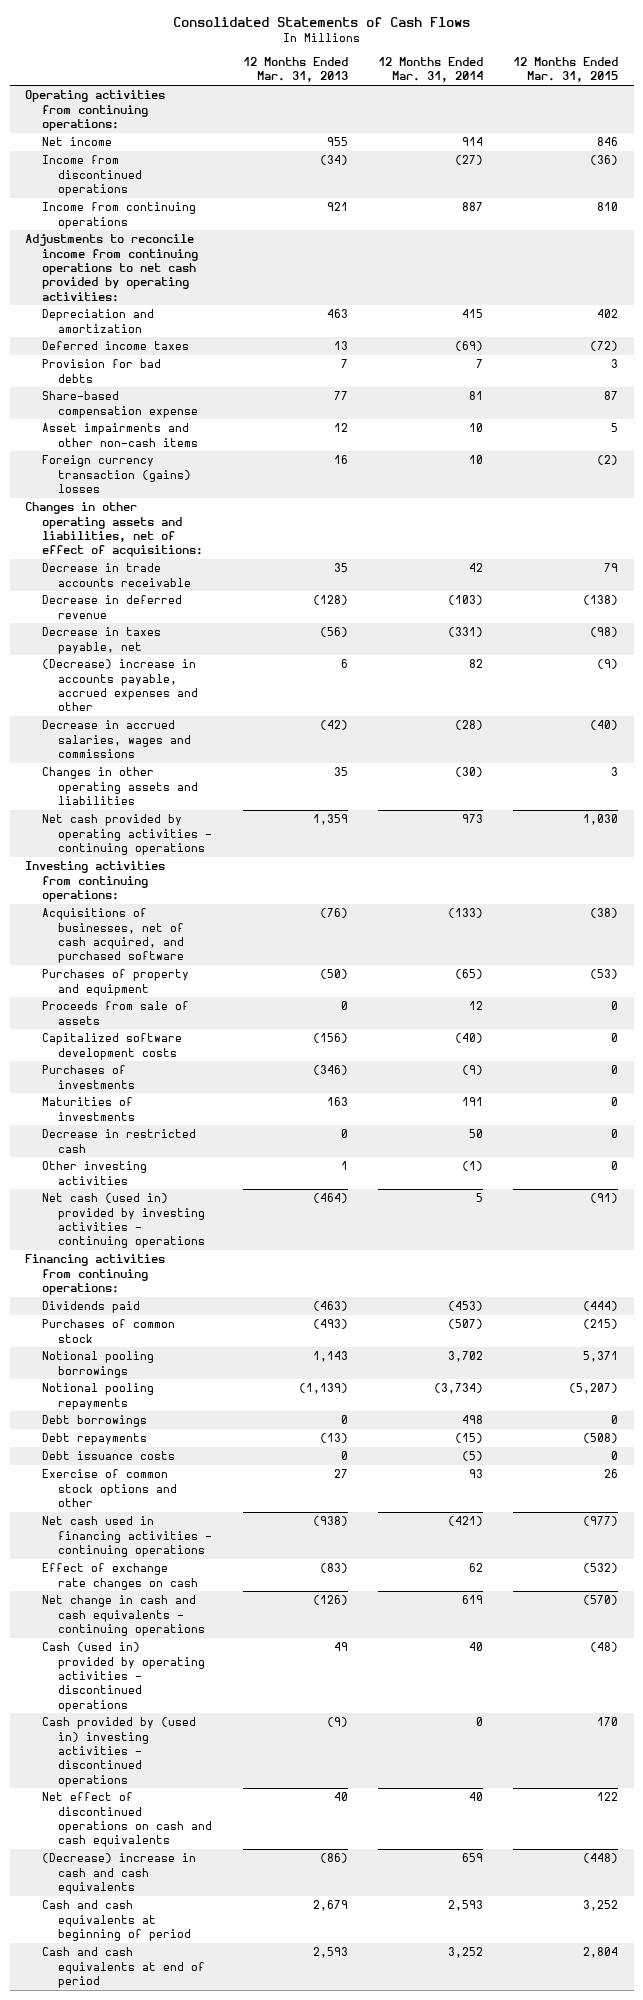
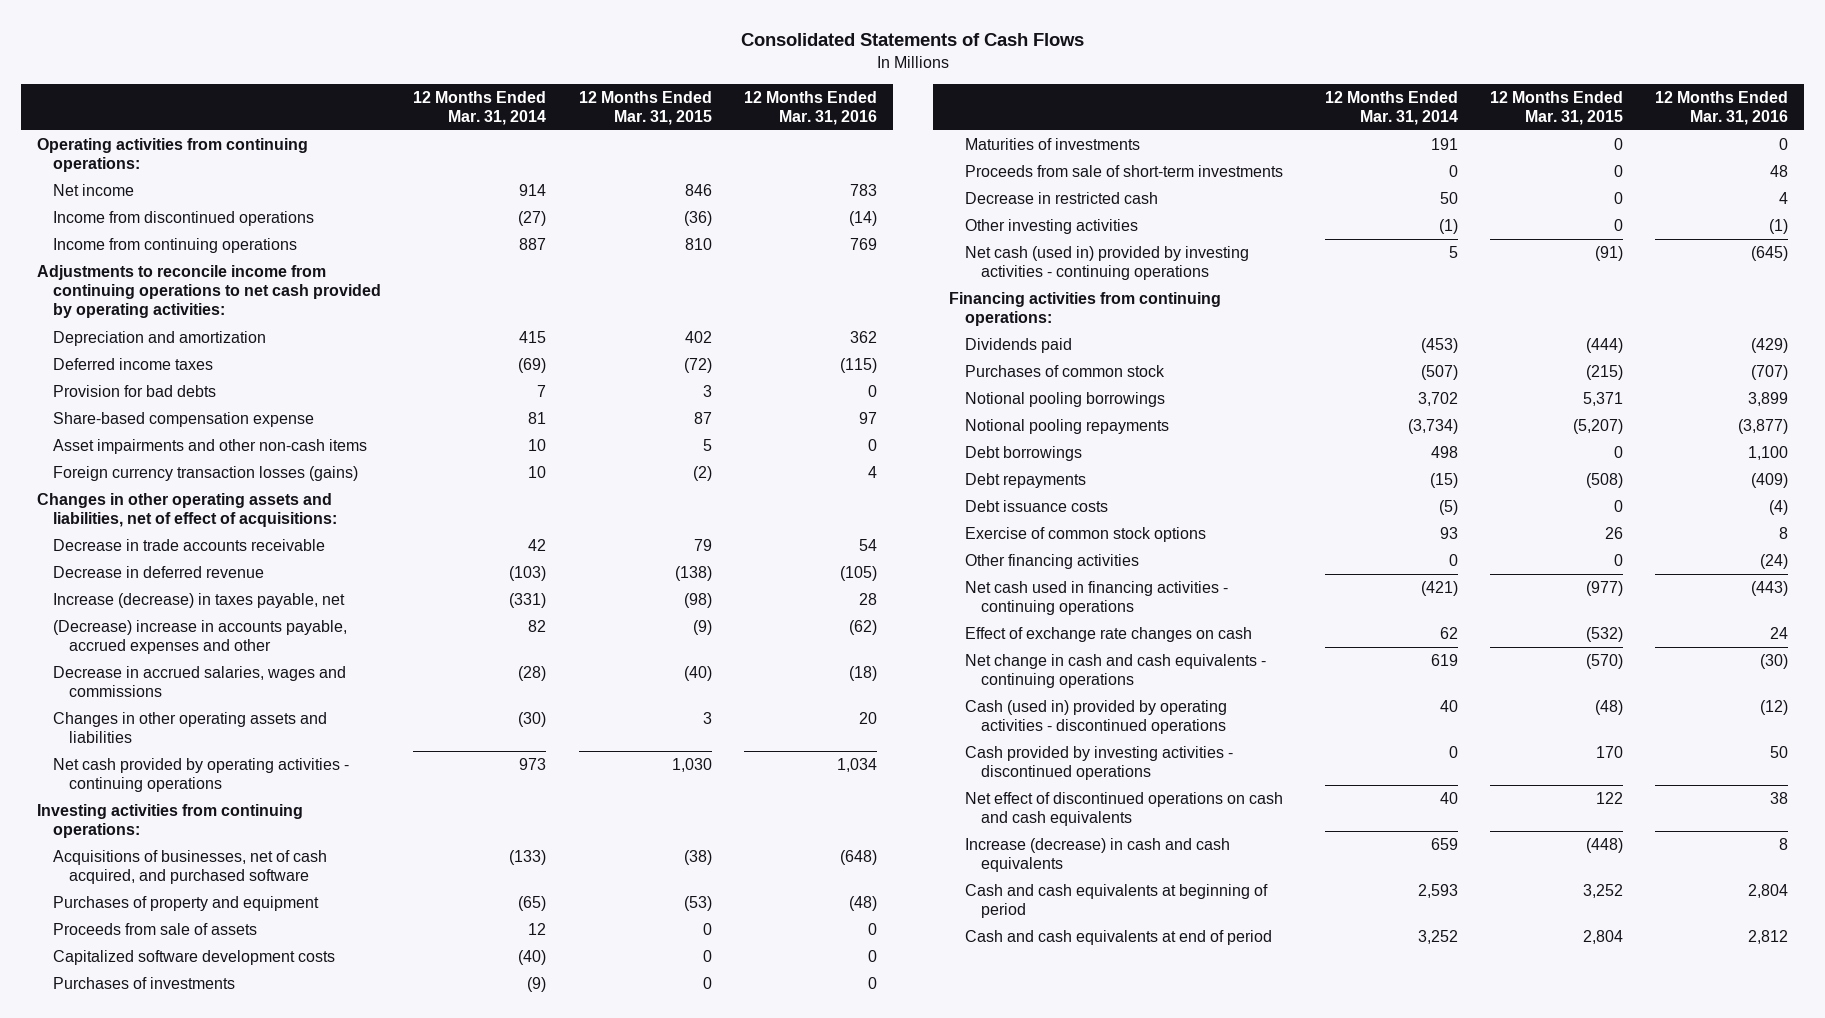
- | 12 Months Ended Mar. 31, 2013 | 12 Months Ended Mar. 31, 2014 | 12 Months Ended Mar. 31, 2015
+ | 12 Months Ended Mar. 31, 2014 | 12 Months Ended Mar. 31, 2015 | 12 Months Ended Mar. 31, 2016
- Foreign currency transaction (gains) losses | 16 | 10 | (2)
+ Foreign currency transaction losses (gains) | 10 | (2) | 4
- Decrease in taxes payable, net | (56) | (331) | (98)
+ Increase (decrease) in taxes payable, net | (331) | (98) | 28
+ Proceeds from sale of short-term investments | 0 | 0 | 48
- Exercise of common stock options and other | 27 | 93 | 26
+ Exercise of common stock options | 93 | 26 | 8
+ Other financing activities | 0 | 0 | (24)
- Cash provided by (used in) investing activities - discontinued operations | (9) | 0 | 170
+ Cash provided by investing activities - discontinued operations | 0 | 170 | 50
- (Decrease) increase in cash and cash equivalents | (86) | 659 | (448)
+ Increase (decrease) in cash and cash equivalents | 659 | (448) | 8

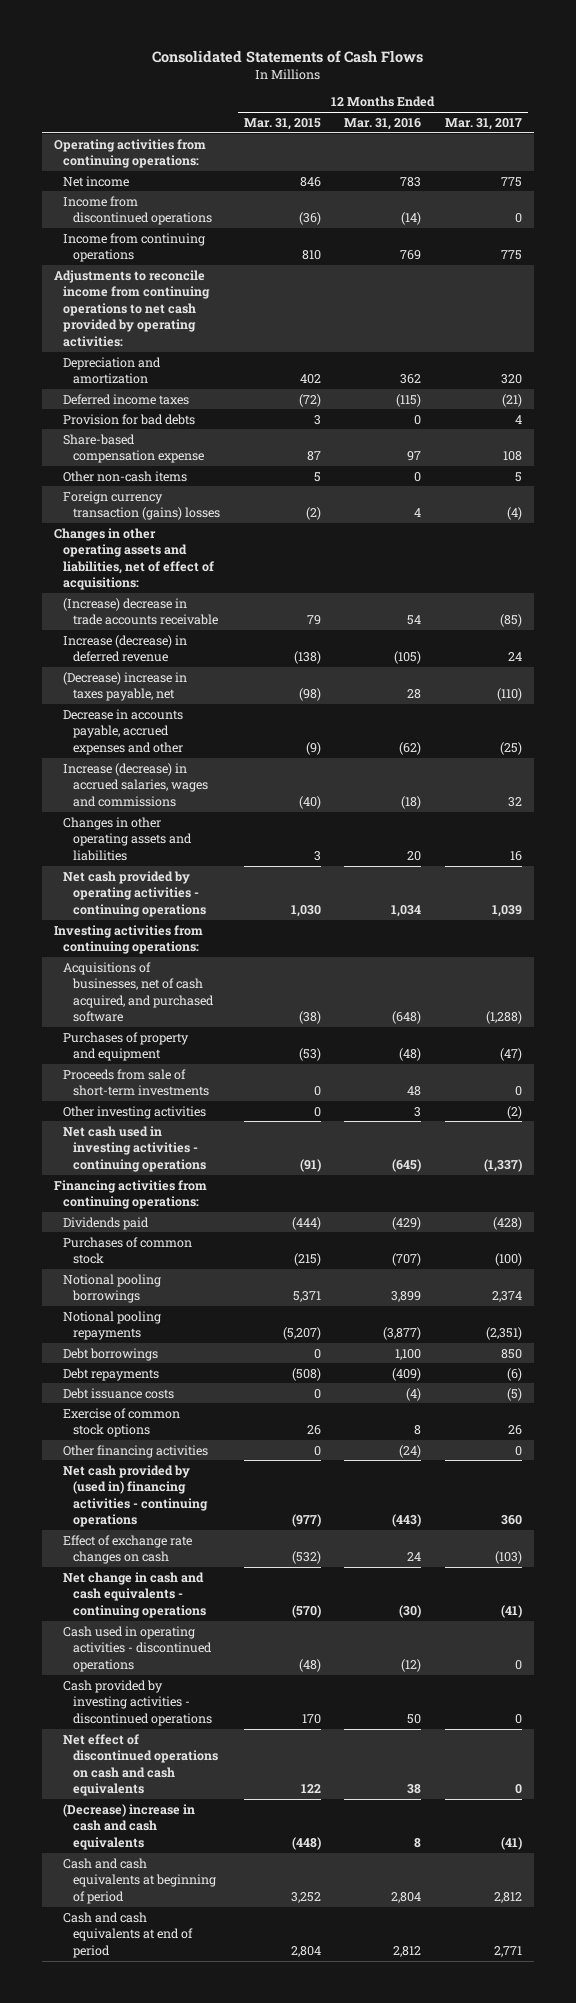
- | 12 Months Ended Mar. 31, 2014 | 12 Months Ended Mar. 31, 2015 | 12 Months Ended Mar. 31, 2016
+ | 12 Months Ended Mar. 31, 2015 | 12 Months Ended Mar. 31, 2016 | 12 Months Ended Mar. 31, 2017
- Asset impairments and other non-cash items | 10 | 5 | 0
- Foreign currency transaction losses (gains) | 10 | (2) | 4
+ Other non-cash items | 5 | 0 | 5
+ Foreign currency transaction (gains) losses | (2) | 4 | (4)
- Decrease in trade accounts receivable | 42 | 79 | 54
- Decrease in deferred revenue | (103) | (138) | (105)
- Increase (decrease) in taxes payable, net | (331) | (98) | 28
- (Decrease) increase in accounts payable, accrued expenses and other | 82 | (9) | (62)
- Decrease in accrued salaries, wages and commissions | (28) | (40) | (18)
+ (Increase) decrease in trade accounts receivable | 79 | 54 | (85)
+ Increase (decrease) in deferred revenue | (138) | (105) | 24
+ (Decrease) increase in taxes payable, net | (98) | 28 | (110)
+ Decrease in accounts payable, accrued expenses and other | (9) | (62) | (25)
+ Increase (decrease) in accrued salaries, wages and commissions | (40) | (18) | 32
- Proceeds from sale of assets | 12 | 0 | 0
- Capitalized software development costs | (40) | 0 | 0
- Purchases of investments | (9) | 0 | 0
- Maturities of investments | 191 | 0 | 0
- Decrease in restricted cash | 50 | 0 | 4
- Other investing activities | (1) | 0 | (1)
- Net cash (used in) provided by investing activities - continuing operations | 5 | (91) | (645)
+ Other investing activities | 0 | 3 | (2)
+ Net cash used in investing activities - continuing operations | (91) | (645) | (1,337)
- Net cash used in financing activities - continuing operations | (421) | (977) | (443)
+ Net cash provided by (used in) financing activities - continuing operations | (977) | (443) | 360
- Cash (used in) provided by operating activities - discontinued operations | 40 | (48) | (12)
+ Cash used in operating activities - discontinued operations | (48) | (12) | 0
- Increase (decrease) in cash and cash equivalents | 659 | (448) | 8
+ (Decrease) increase in cash and cash equivalents | (448) | 8 | (41)

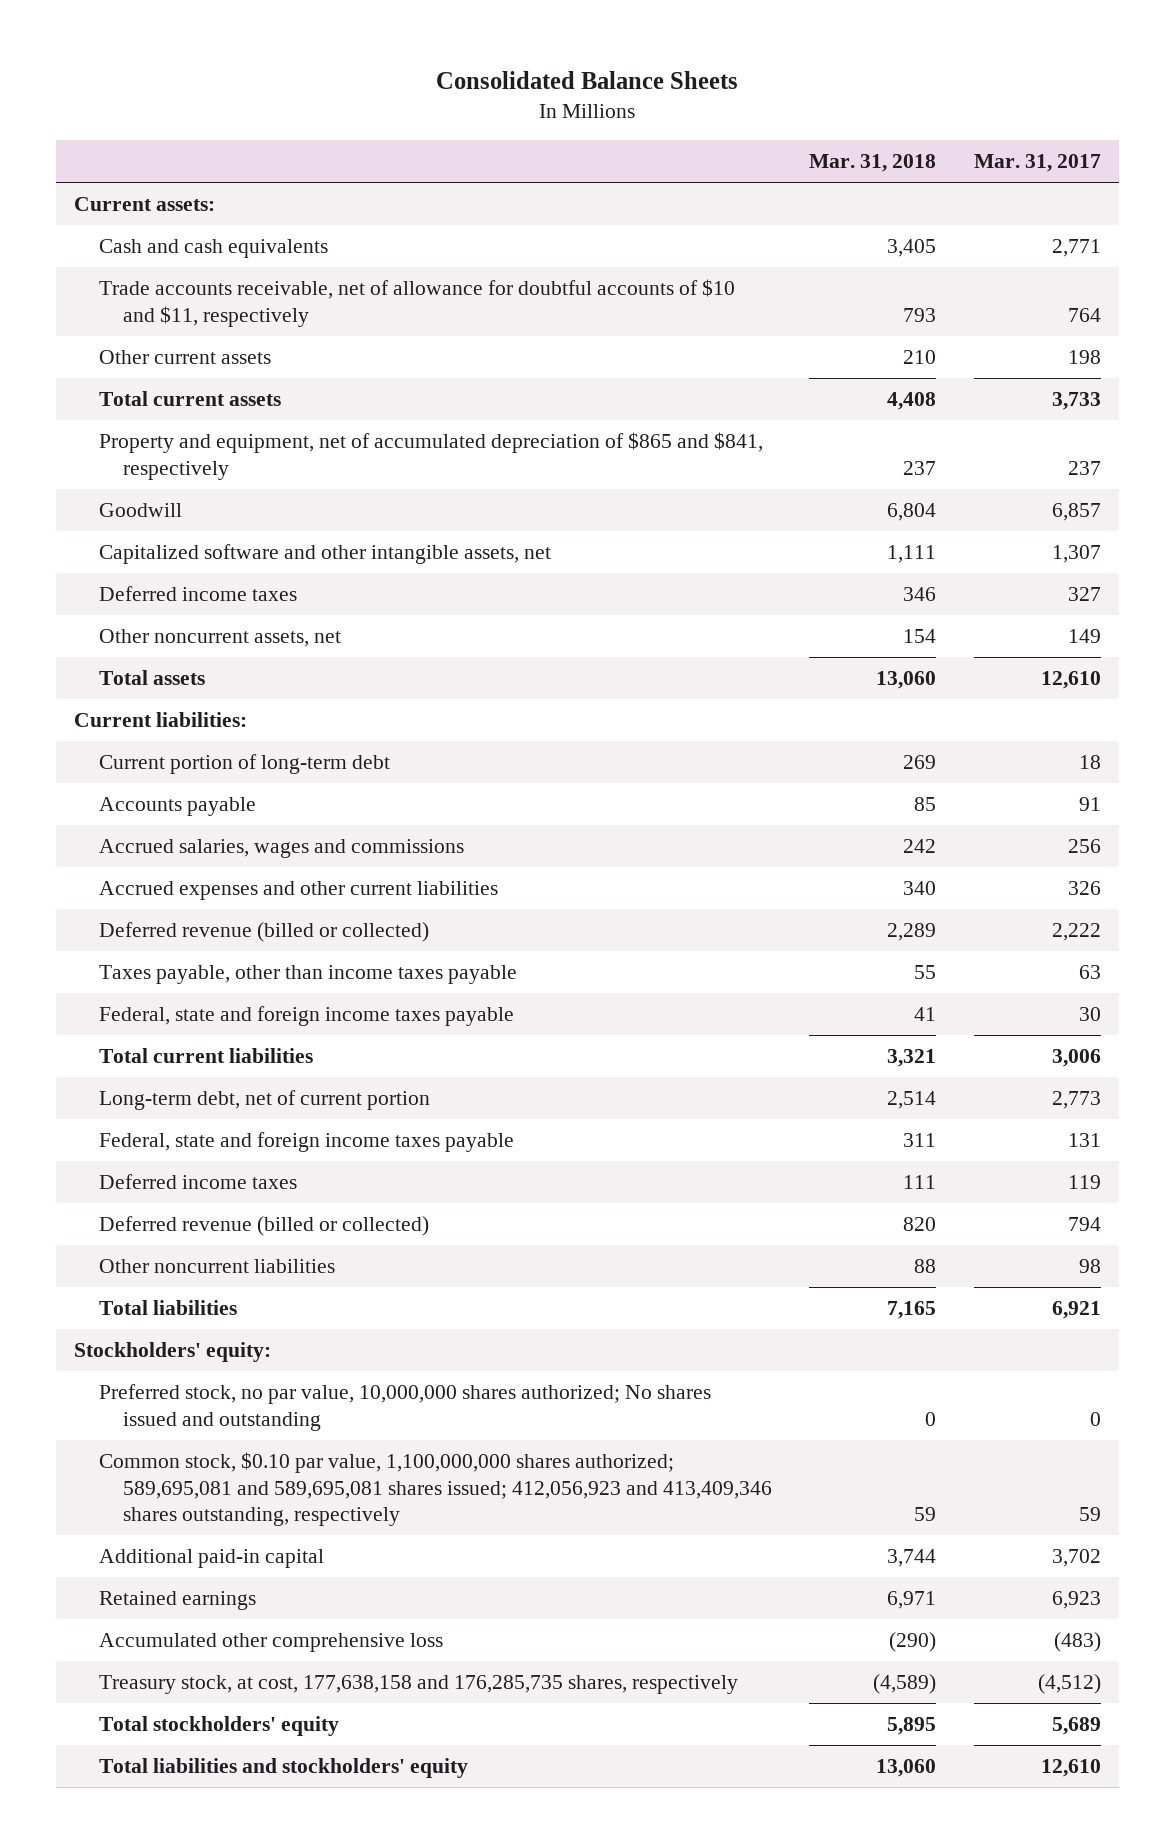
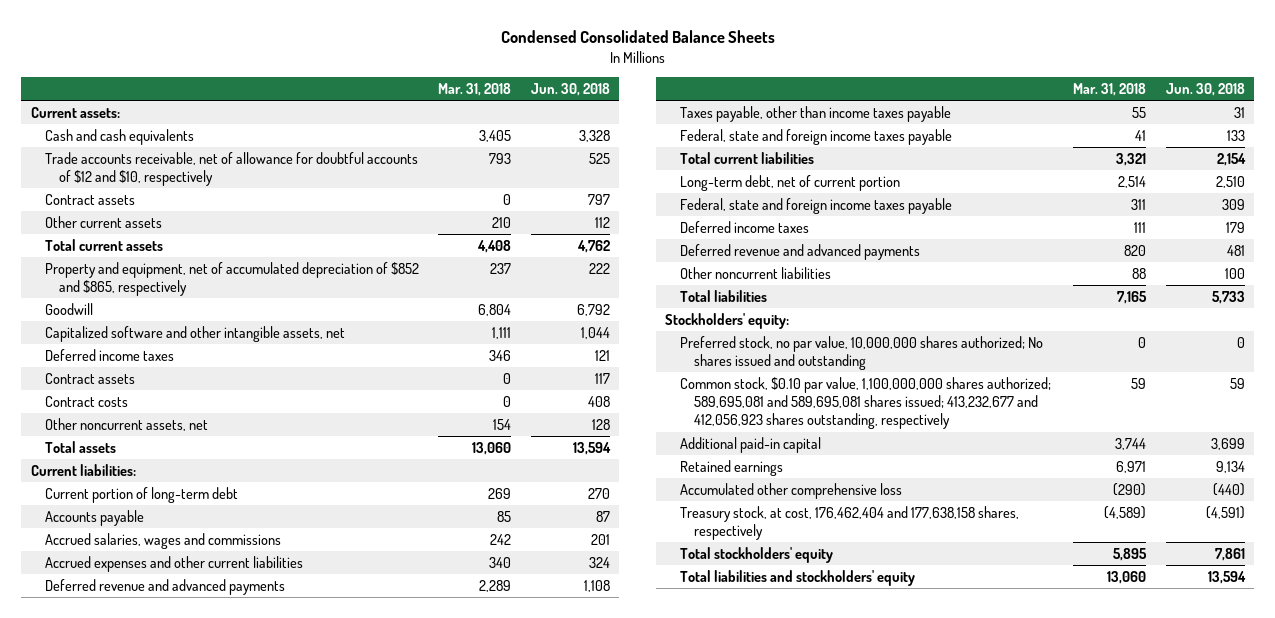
- Consolidated Balance Sheets
+ Condensed Consolidated Balance Sheets
- | Mar. 31, 2018 | Mar. 31, 2017
+ | Mar. 31, 2018 | Jun. 30, 2018
- Trade accounts receivable, net of allowance for doubtful accounts of $10 and $11, respectively | 793 | 764
+ Trade accounts receivable, net of allowance for doubtful accounts of $12 and $10, respectively | 793 | 525
+ Contract assets | 0 | 797
- Property and equipment, net of accumulated depreciation of $865 and $841, respectively | 237 | 237
+ Property and equipment, net of accumulated depreciation of $852 and $865, respectively | 237 | 222
+ Contract assets | 0 | 117
+ Contract costs | 0 | 408
- Deferred revenue (billed or collected) | 2,289 | 2,222
+ Deferred revenue and advanced payments | 2,289 | 1,108
- Deferred revenue (billed or collected) | 820 | 794
+ Deferred revenue and advanced payments | 820 | 481
- Common stock, $0.10 par value, 1,100,000,000 shares authorized; 589,695,081 and 589,695,081 shares issued; 412,056,923 and 413,409,346 shares outstanding, respectively | 59 | 59
+ Common stock, $0.10 par value, 1,100,000,000 shares authorized; 589,695,081 and 589,695,081 shares issued; 413,232,677 and 412,056,923 shares outstanding, respectively | 59 | 59
- Treasury stock, at cost, 177,638,158 and 176,285,735 shares, respectively | (4,589) | (4,512)
+ Treasury stock, at cost, 176,462,404 and 177,638,158 shares, respectively | (4,589) | (4,591)

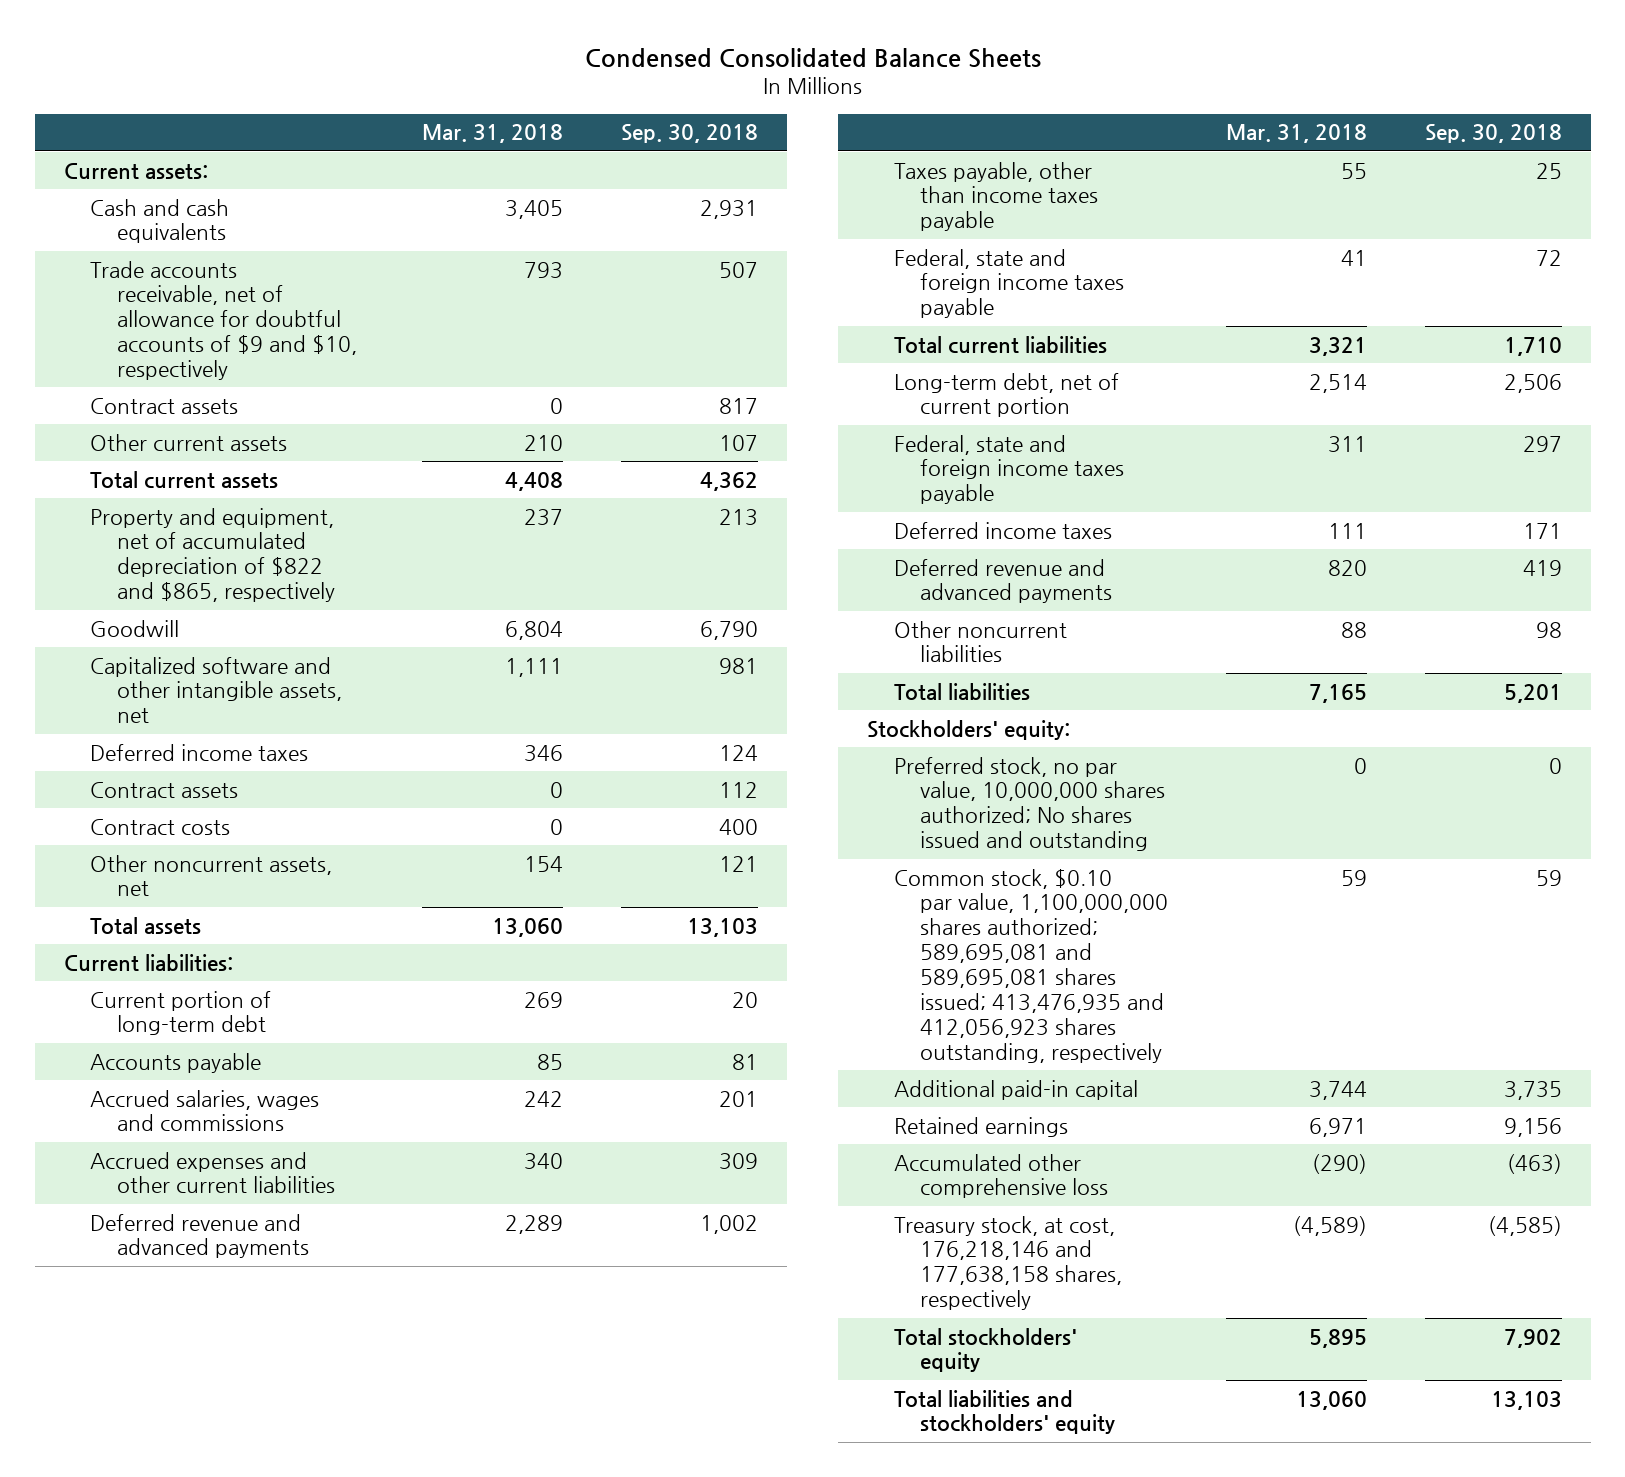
- | Mar. 31, 2018 | Jun. 30, 2018
+ | Mar. 31, 2018 | Sep. 30, 2018
- Trade accounts receivable, net of allowance for doubtful accounts of $12 and $10, respectively | 793 | 525
+ Trade accounts receivable, net of allowance for doubtful accounts of $9 and $10, respectively | 793 | 507
- Property and equipment, net of accumulated depreciation of $852 and $865, respectively | 237 | 222
+ Property and equipment, net of accumulated depreciation of $822 and $865, respectively | 237 | 213
- Common stock, $0.10 par value, 1,100,000,000 shares authorized; 589,695,081 and 589,695,081 shares issued; 413,232,677 and 412,056,923 shares outstanding, respectively | 59 | 59
+ Common stock, $0.10 par value, 1,100,000,000 shares authorized; 589,695,081 and 589,695,081 shares issued; 413,476,935 and 412,056,923 shares outstanding, respectively | 59 | 59
- Treasury stock, at cost, 176,462,404 and 177,638,158 shares, respectively | (4,589) | (4,591)
+ Treasury stock, at cost, 176,218,146 and 177,638,158 shares, respectively | (4,589) | (4,585)

